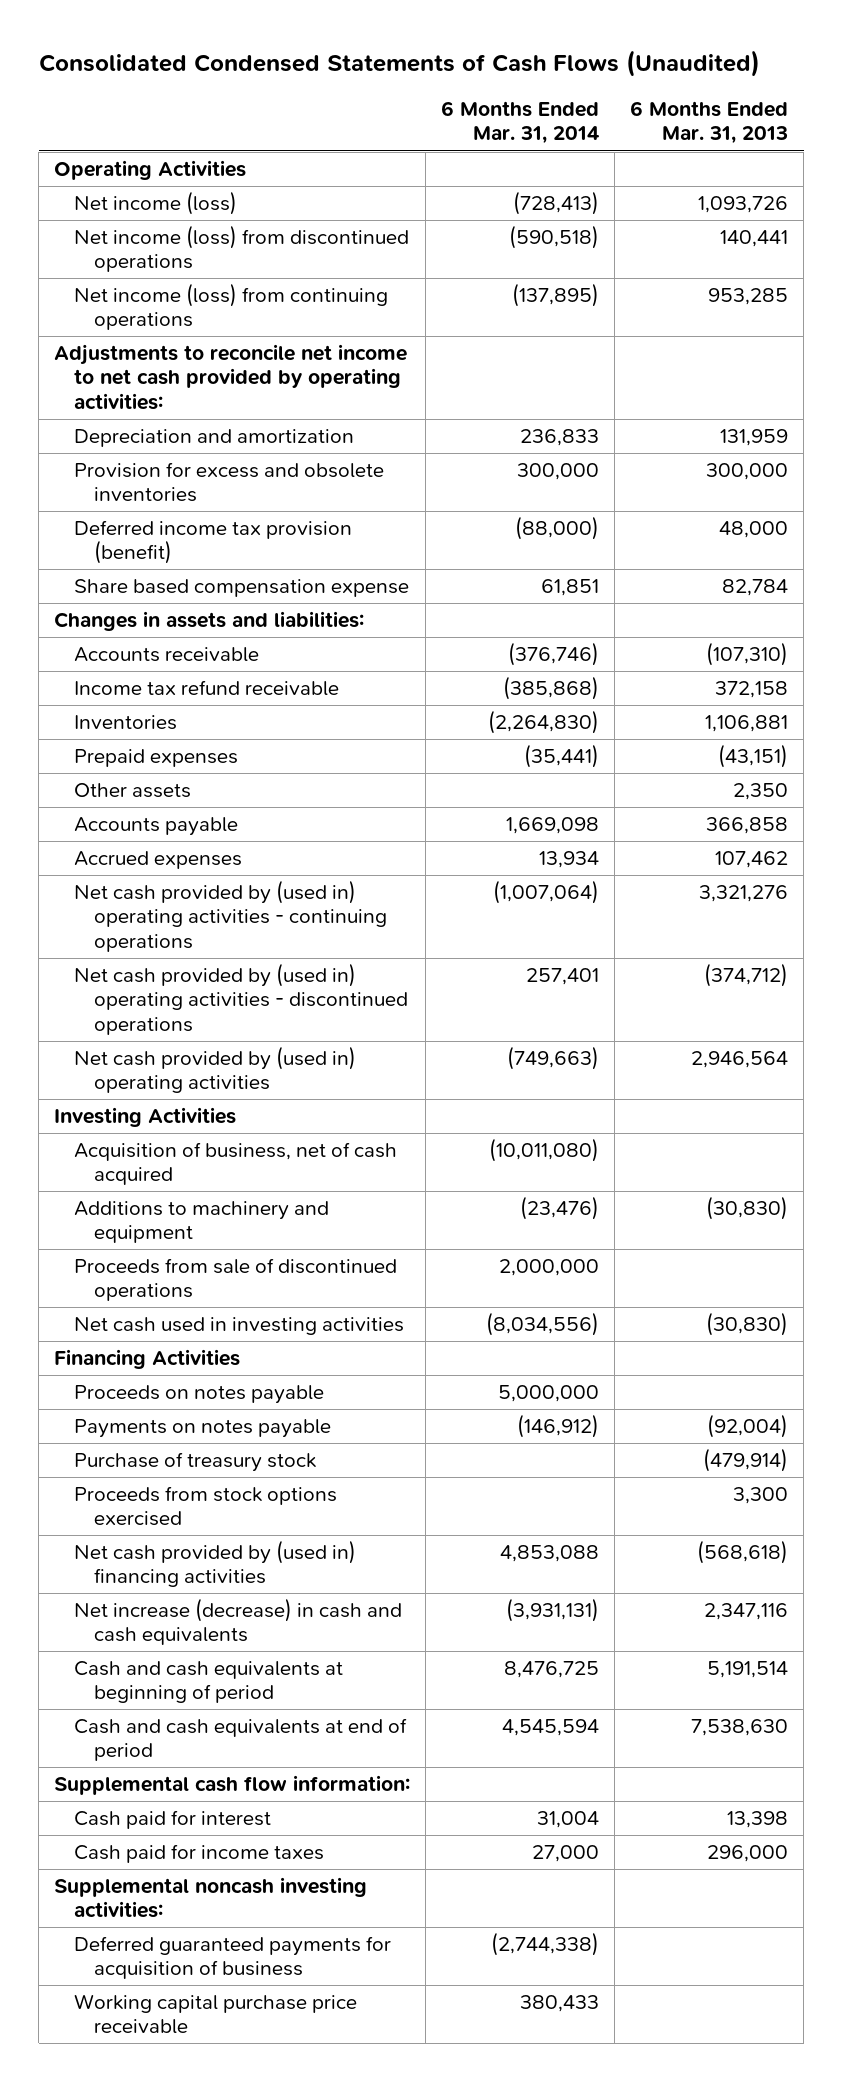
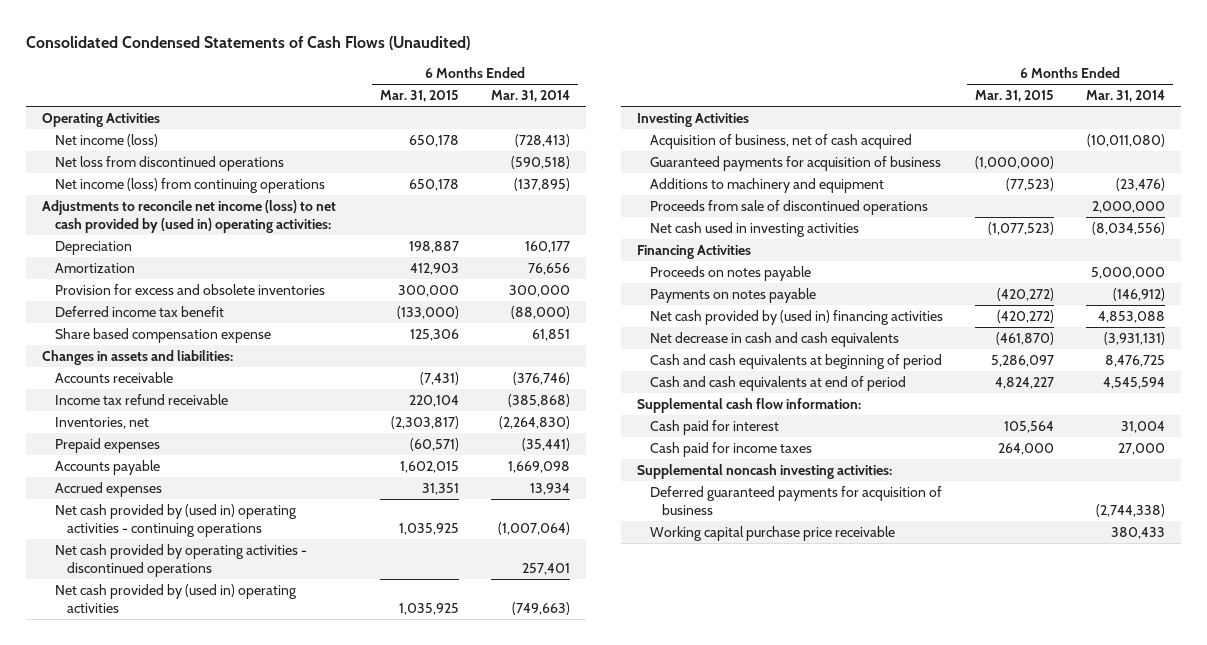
- | 6 Months Ended Mar. 31, 2014 | 6 Months Ended Mar. 31, 2013
+ | 6 Months Ended Mar. 31, 2015 | 6 Months Ended Mar. 31, 2014
- Net income (loss) from discontinued operations | (590,518) | 140,441
+ Net loss from discontinued operations | | (590,518)
- Adjustments to reconcile net income to net cash provided by operating activities:
- Depreciation and amortization | 236,833 | 131,959
+ Adjustments to reconcile net income (loss) to net cash provided by (used in) operating activities:
+ Depreciation | 198,887 | 160,177
+ Amortization | 412,903 | 76,656
- Deferred income tax provision (benefit) | (88,000) | 48,000
+ Deferred income tax benefit | (133,000) | (88,000)
- Inventories | (2,264,830) | 1,106,881
+ Inventories, net | (2,303,817) | (2,264,830)
- Other assets | | 2,350
- Net cash provided by (used in) operating activities - discontinued operations | 257,401 | (374,712)
+ Net cash provided by operating activities - discontinued operations | | 257,401
+ Guaranteed payments for acquisition of business | (1,000,000) |
- Purchase of treasury stock | | (479,914)
- Proceeds from stock options exercised | | 3,300
- Net increase (decrease) in cash and cash equivalents | (3,931,131) | 2,347,116
+ Net decrease in cash and cash equivalents | (461,870) | (3,931,131)

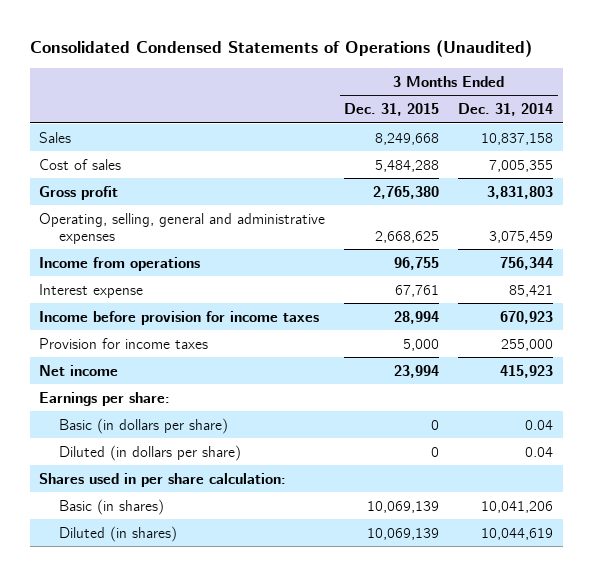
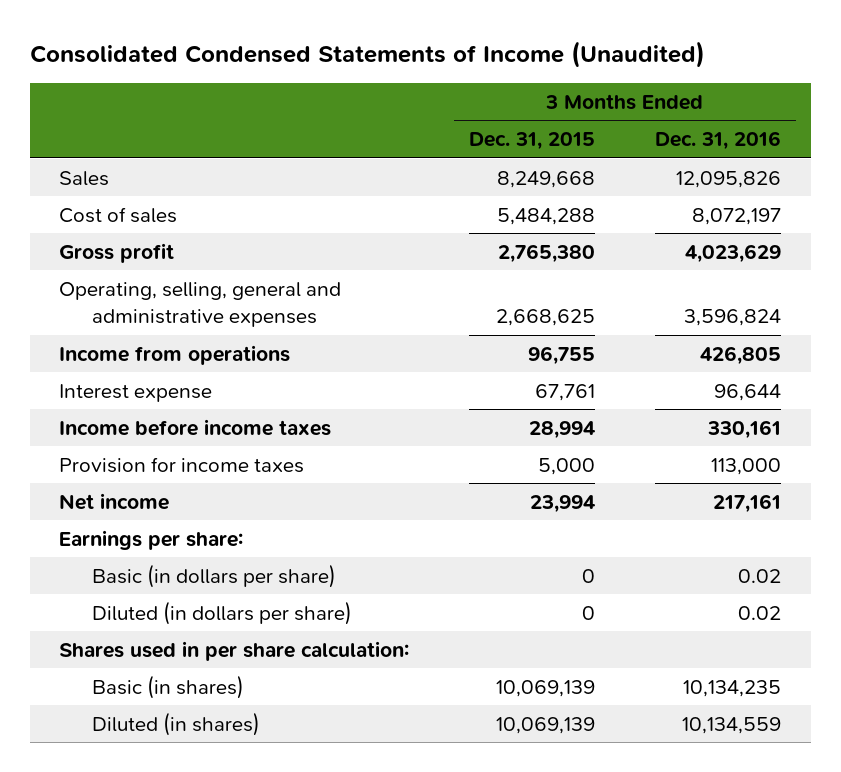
- Consolidated Condensed Statements of Operations (Unaudited)
+ Consolidated Condensed Statements of Income (Unaudited)
- | 3 Months Ended Dec. 31, 2015 | 3 Months Ended Dec. 31, 2014
+ | 3 Months Ended Dec. 31, 2015 | 3 Months Ended Dec. 31, 2016
- Income before provision for income taxes | 28,994 | 670,923
+ Income before income taxes | 28,994 | 330,161

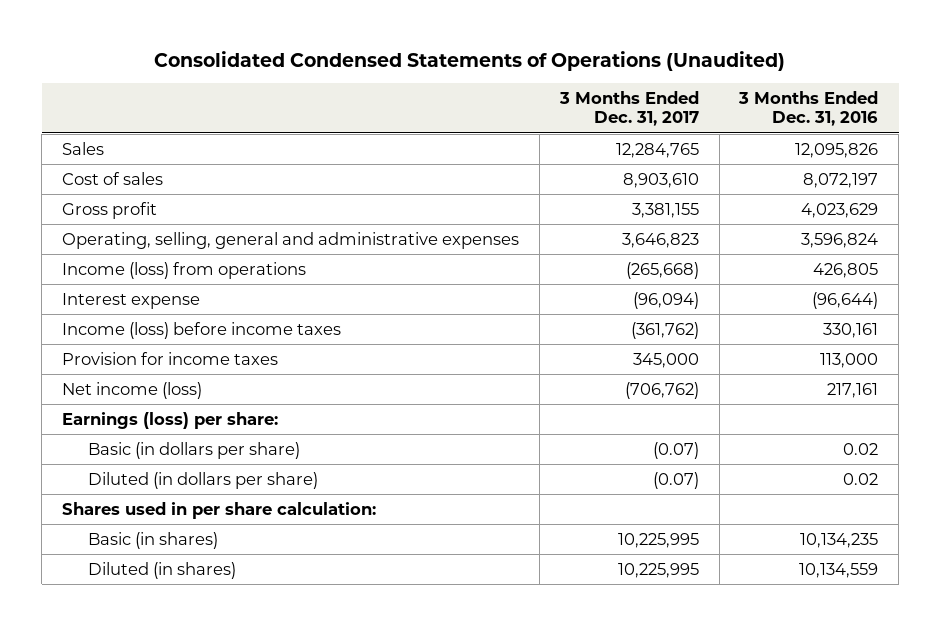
- Consolidated Condensed Statements of Income (Unaudited)
+ Consolidated Condensed Statements of Operations (Unaudited)
- | 3 Months Ended Dec. 31, 2015 | 3 Months Ended Dec. 31, 2016
+ | 3 Months Ended Dec. 31, 2017 | 3 Months Ended Dec. 31, 2016
- Income from operations | 96,755 | 426,805
- Interest expense | 67,761 | 96,644
- Income before income taxes | 28,994 | 330,161
+ Income (loss) from operations | (265,668) | 426,805
+ Interest expense | (96,094) | (96,644)
+ Income (loss) before income taxes | (361,762) | 330,161
- Net income | 23,994 | 217,161
- Earnings per share:
+ Net income (loss) | (706,762) | 217,161
+ Earnings (loss) per share:

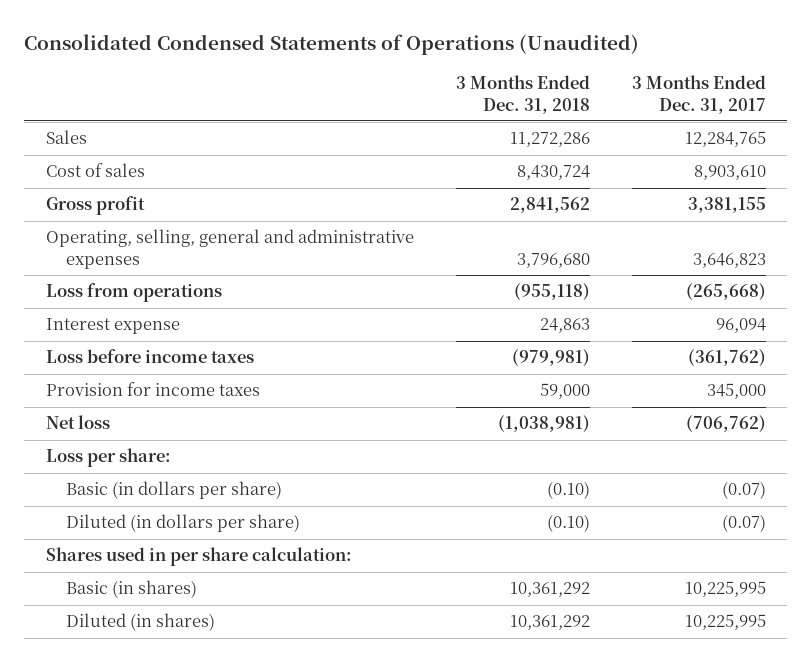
- | 3 Months Ended Dec. 31, 2017 | 3 Months Ended Dec. 31, 2016
+ | 3 Months Ended Dec. 31, 2018 | 3 Months Ended Dec. 31, 2017
- Income (loss) from operations | (265,668) | 426,805
- Interest expense | (96,094) | (96,644)
- Income (loss) before income taxes | (361,762) | 330,161
+ Loss from operations | (955,118) | (265,668)
+ Interest expense | 24,863 | 96,094
+ Loss before income taxes | (979,981) | (361,762)
- Net income (loss) | (706,762) | 217,161
- Earnings (loss) per share:
+ Net loss | (1,038,981) | (706,762)
+ Loss per share:

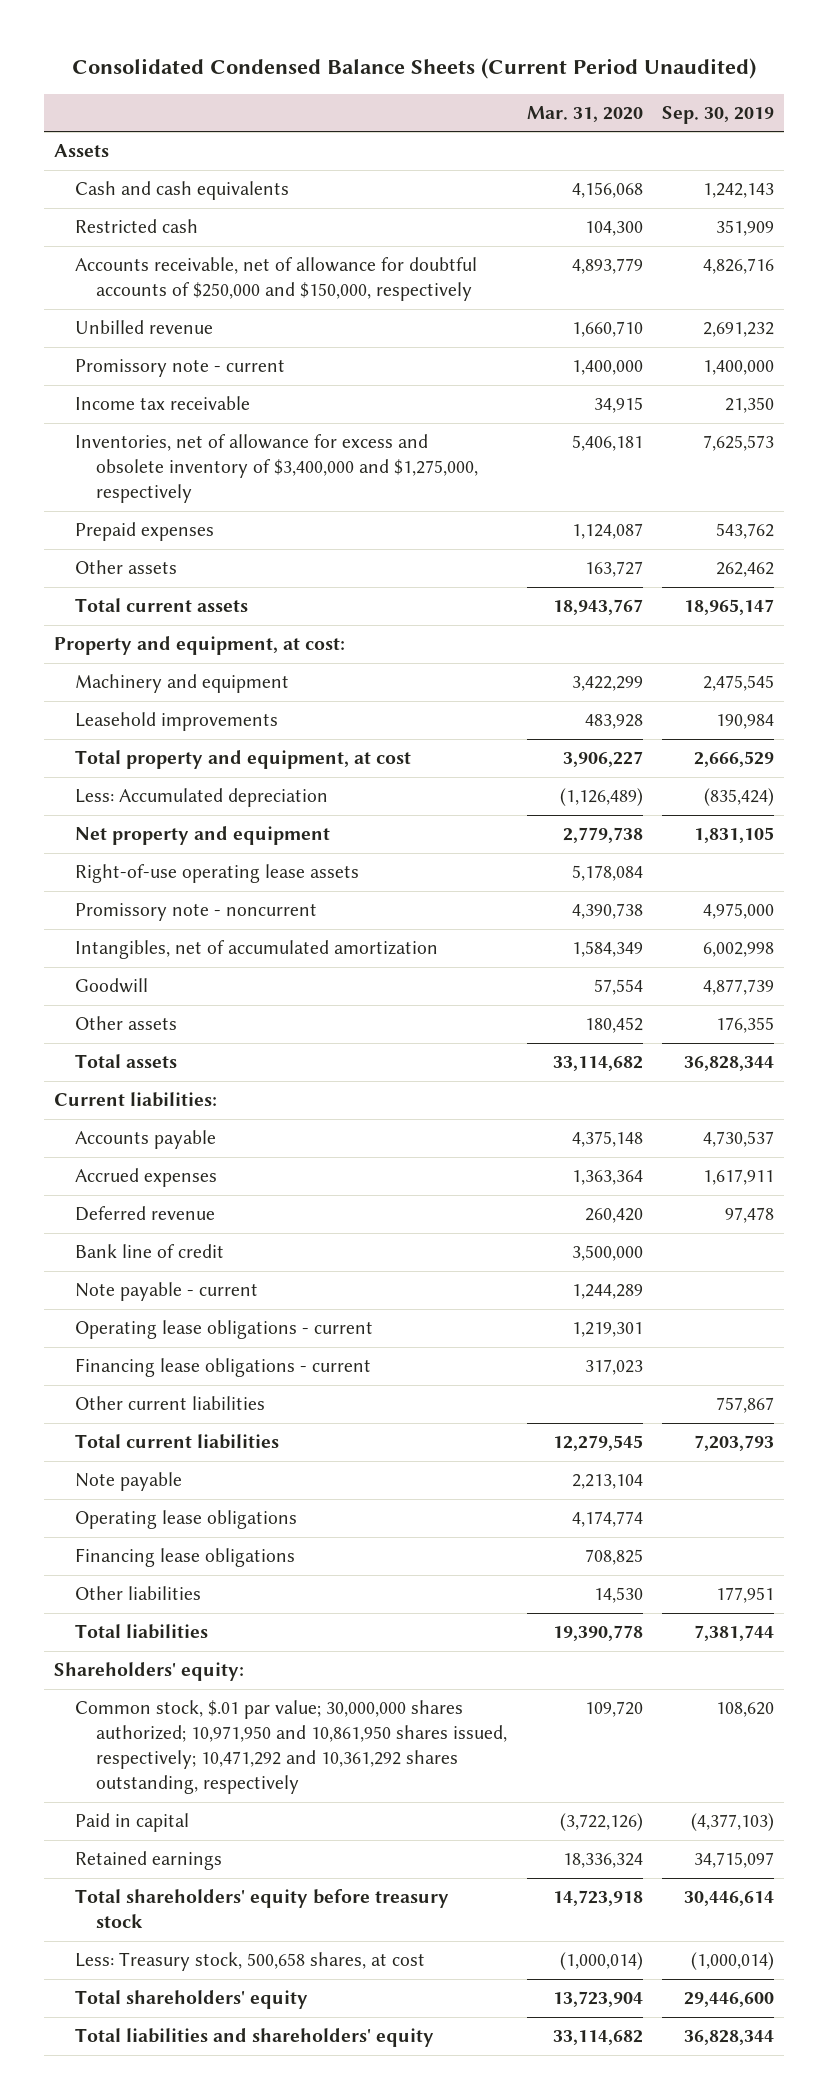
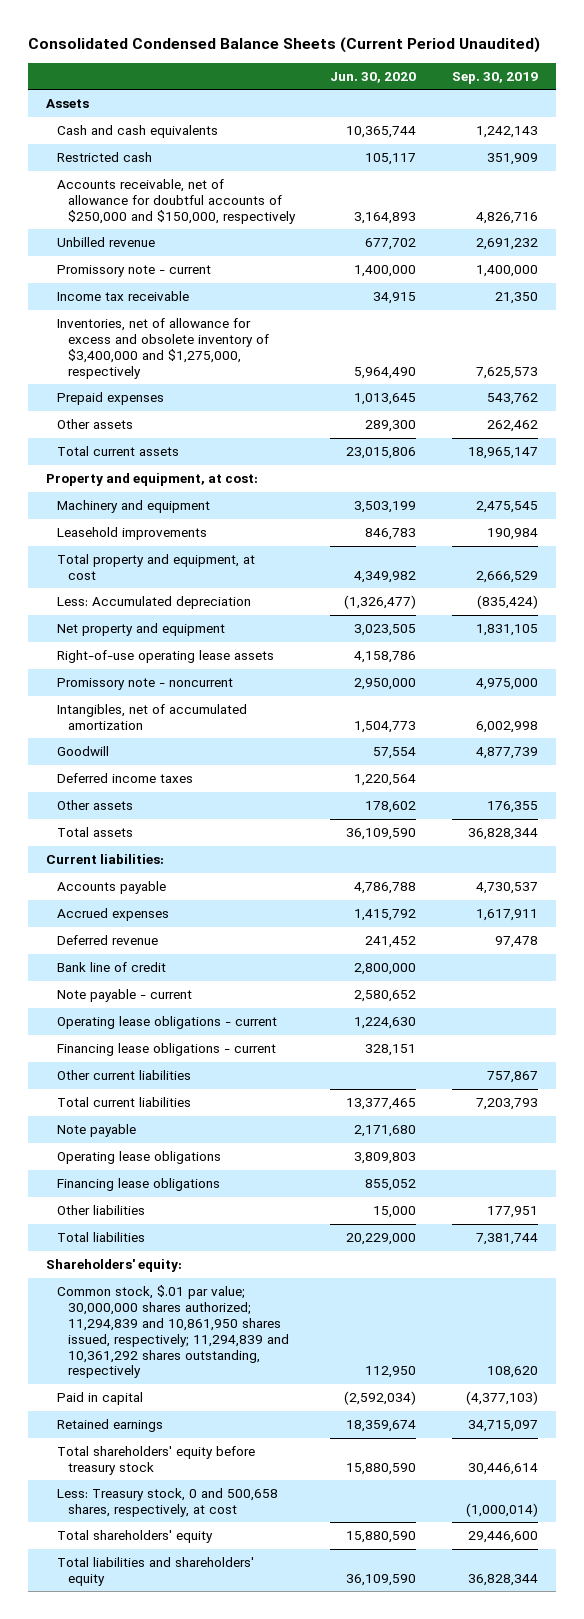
- | Mar. 31, 2020 | Sep. 30, 2019
+ | Jun. 30, 2020 | Sep. 30, 2019
+ Deferred income taxes | 1,220,564 |
- Common stock, $.01 par value; 30,000,000 shares authorized; 10,971,950 and 10,861,950 shares issued, respectively; 10,471,292 and 10,361,292 shares outstanding, respectively | 109,720 | 108,620
+ Common stock, $.01 par value; 30,000,000 shares authorized; 11,294,839 and 10,861,950 shares issued, respectively; 11,294,839 and 10,361,292 shares outstanding, respectively | 112,950 | 108,620
- Less: Treasury stock, 500,658 shares, at cost | (1,000,014) | (1,000,014)
+ Less: Treasury stock, 0 and 500,658 shares, respectively, at cost | | (1,000,014)

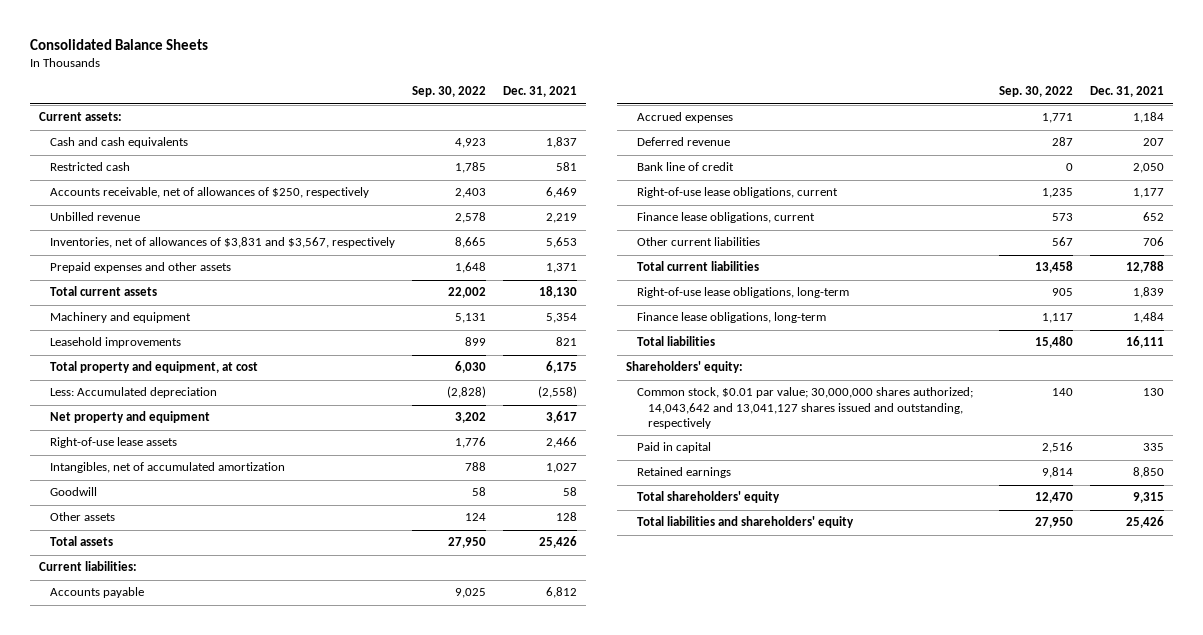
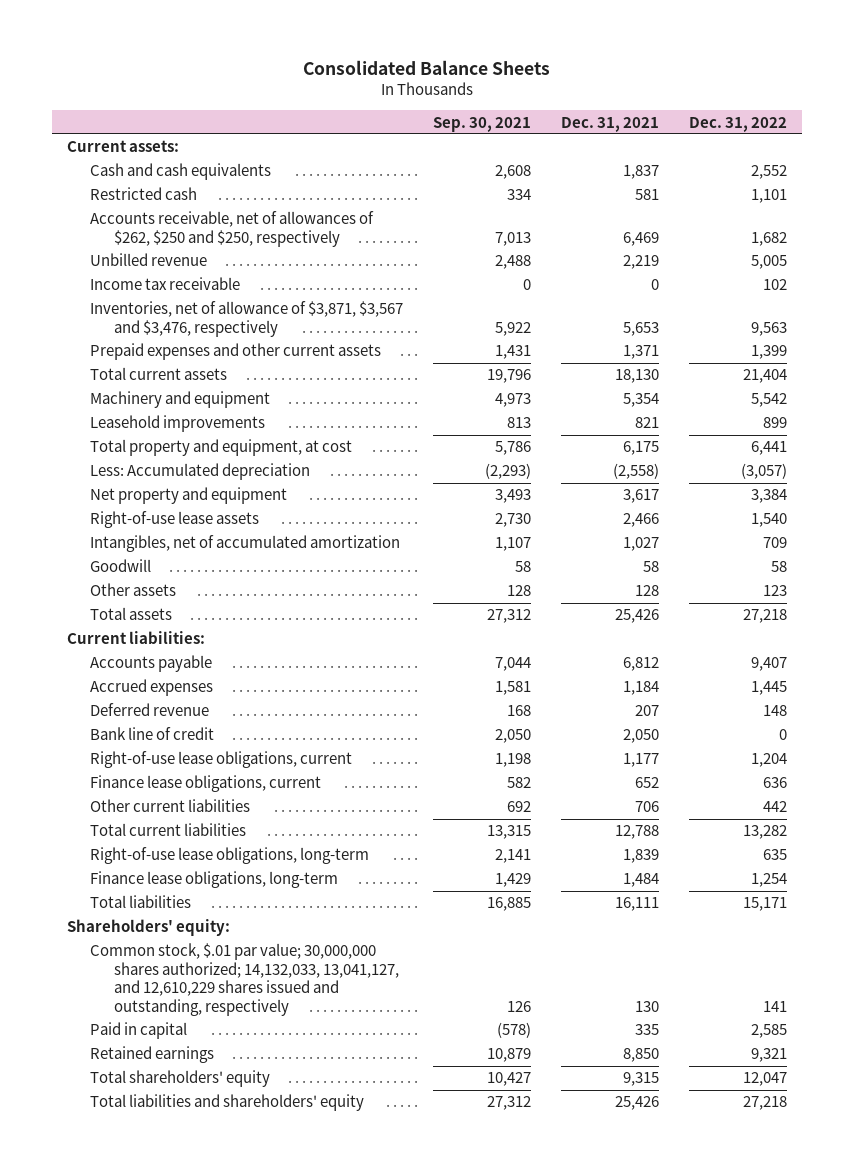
- | Sep. 30, 2022 | Dec. 31, 2021
+ | Sep. 30, 2021 | Dec. 31, 2021 | Dec. 31, 2022
- Accounts receivable, net of allowances of $250, respectively | 2,403 | 6,469
+ Accounts receivable, net of allowances of $262, $250 and $250, respectively | 7,013 | 6,469 | 1,682
- Inventories, net of allowances of $3,831 and $3,567, respectively | 8,665 | 5,653
- Prepaid expenses and other assets | 1,648 | 1,371
+ Income tax receivable | 0 | 0 | 102
+ Inventories, net of allowance of $3,871, $3,567 and $3,476, respectively | 5,922 | 5,653 | 9,563
+ Prepaid expenses and other current assets | 1,431 | 1,371 | 1,399
- Common stock, $0.01 par value; 30,000,000 shares authorized; 14,043,642 and 13,041,127 shares issued and outstanding, respectively | 140 | 130
+ Common stock, $.01 par value; 30,000,000 shares authorized; 14,132,033, 13,041,127, and 12,610,229 shares issued and outstanding, respectively | 126 | 130 | 141

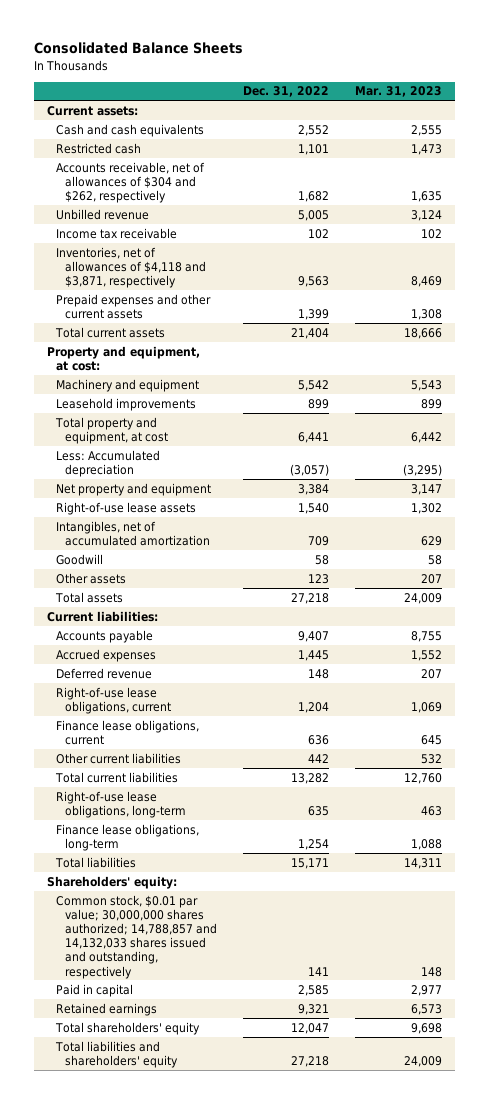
- | Sep. 30, 2021 | Dec. 31, 2021 | Dec. 31, 2022
+ | Dec. 31, 2022 | Mar. 31, 2023
- Accounts receivable, net of allowances of $262, $250 and $250, respectively | 7,013 | 6,469 | 1,682
+ Accounts receivable, net of allowances of $304 and $262, respectively | 1,682 | 1,635
- Inventories, net of allowance of $3,871, $3,567 and $3,476, respectively | 5,922 | 5,653 | 9,563
+ Inventories, net of allowances of $4,118 and $3,871, respectively | 9,563 | 8,469
+ Property and equipment, at cost:
- Bank line of credit | 2,050 | 2,050 | 0
- Common stock, $.01 par value; 30,000,000 shares authorized; 14,132,033, 13,041,127, and 12,610,229 shares issued and outstanding, respectively | 126 | 130 | 141
+ Common stock, $0.01 par value; 30,000,000 shares authorized; 14,788,857 and 14,132,033 shares issued and outstanding, respectively | 141 | 148

